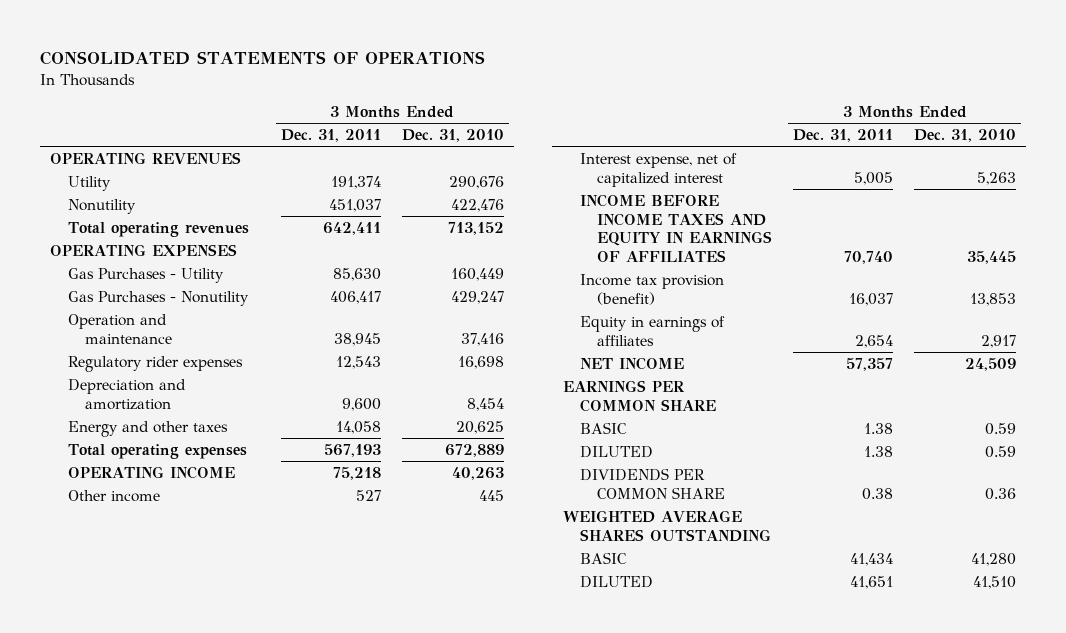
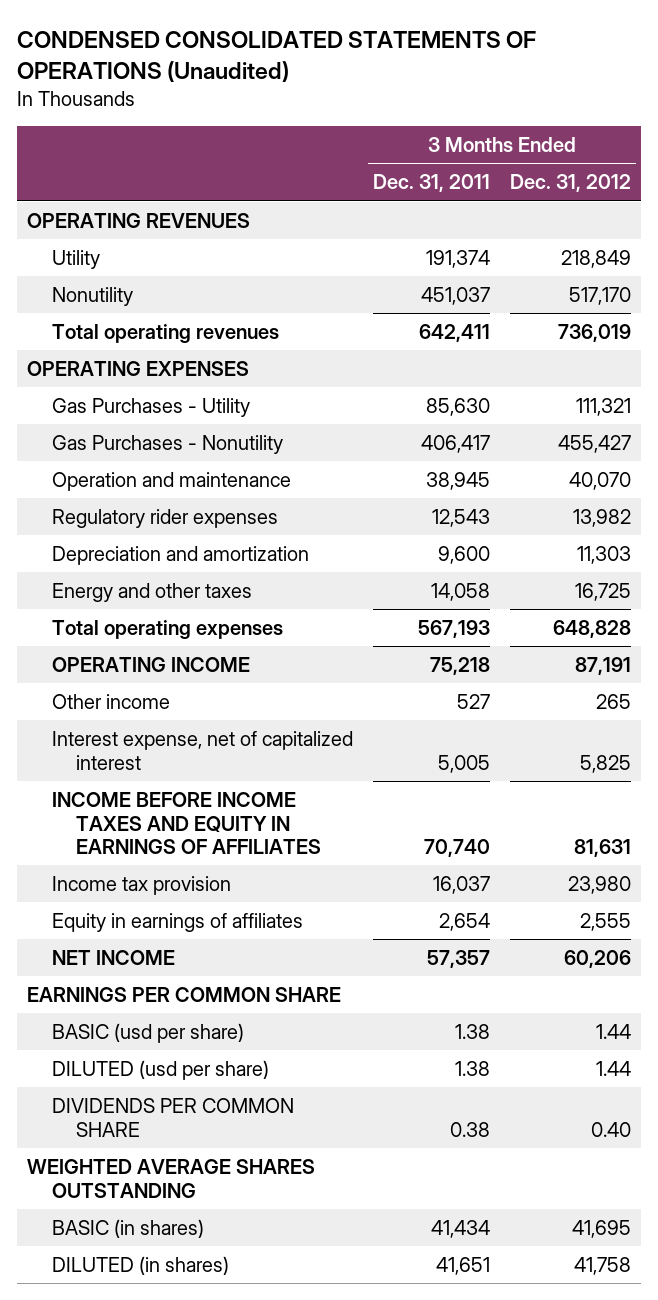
- CONSOLIDATED STATEMENTS OF OPERATIONS
+ CONDENSED CONSOLIDATED STATEMENTS OF OPERATIONS (Unaudited)
- | 3 Months Ended Dec. 31, 2011 | 3 Months Ended Dec. 31, 2010
+ | 3 Months Ended Dec. 31, 2011 | 3 Months Ended Dec. 31, 2012
- Income tax provision (benefit) | 16,037 | 13,853
+ Income tax provision | 16,037 | 23,980
- BASIC | 1.38 | 0.59
- DILUTED | 1.38 | 0.59
+ BASIC (usd per share) | 1.38 | 1.44
+ DILUTED (usd per share) | 1.38 | 1.44
- BASIC | 41,434 | 41,280
- DILUTED | 41,651 | 41,510
+ BASIC (in shares) | 41,434 | 41,695
+ DILUTED (in shares) | 41,651 | 41,758

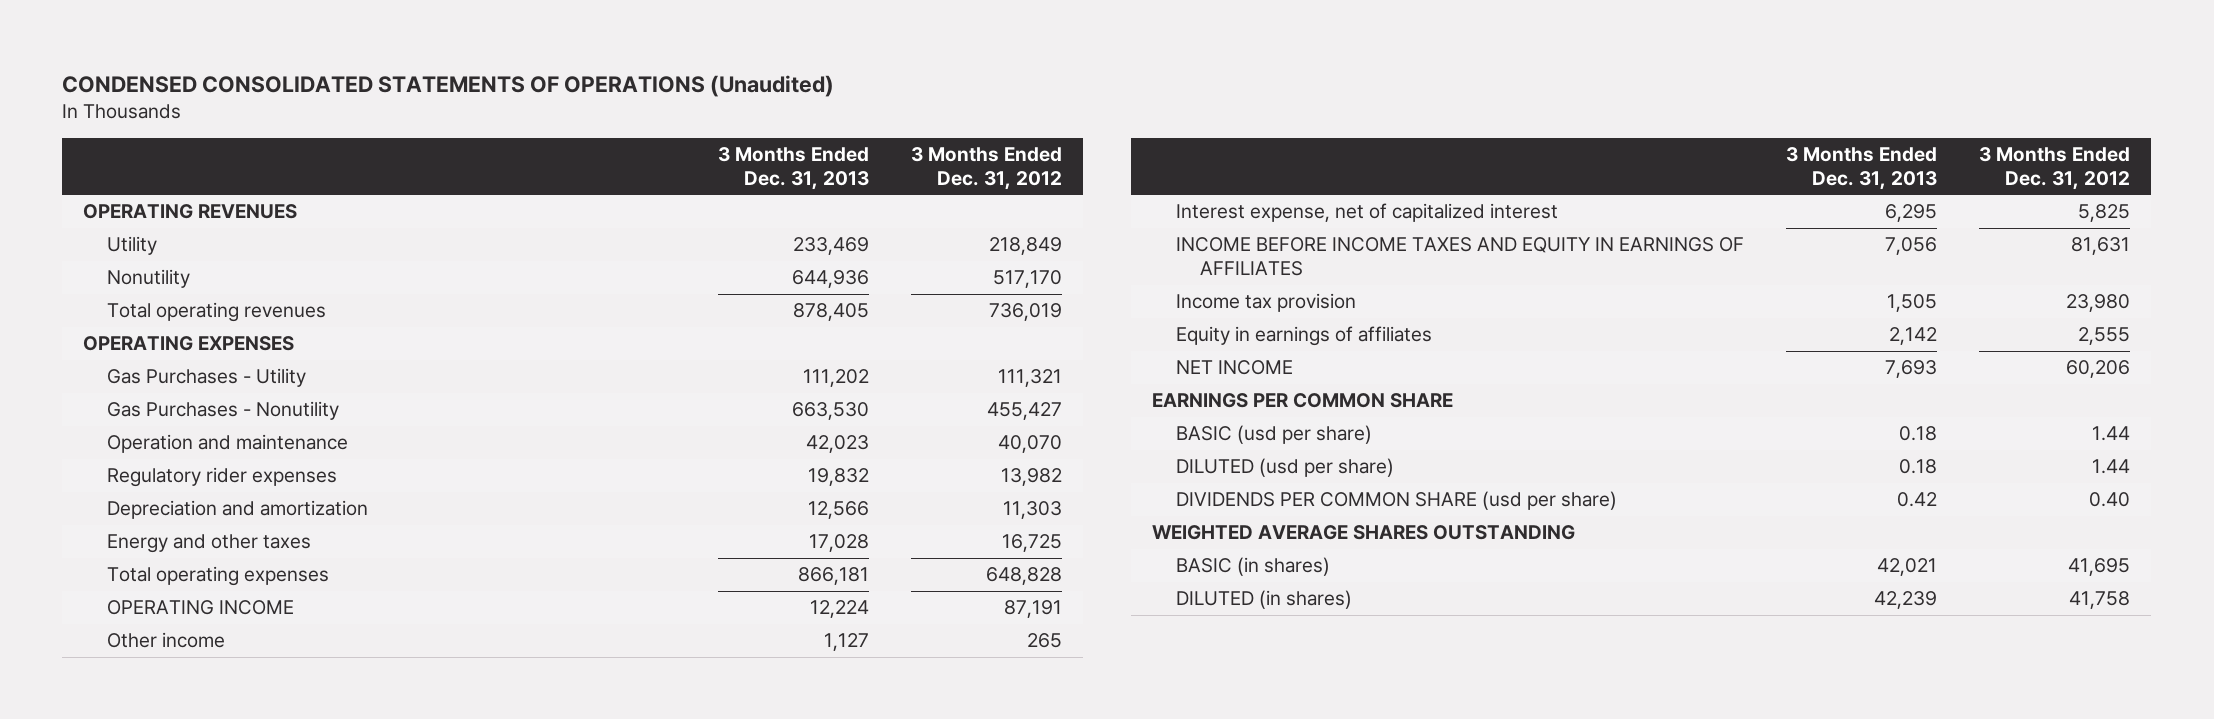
- | 3 Months Ended Dec. 31, 2011 | 3 Months Ended Dec. 31, 2012
+ | 3 Months Ended Dec. 31, 2013 | 3 Months Ended Dec. 31, 2012
- DIVIDENDS PER COMMON SHARE | 0.38 | 0.40
+ DIVIDENDS PER COMMON SHARE (usd per share) | 0.42 | 0.40

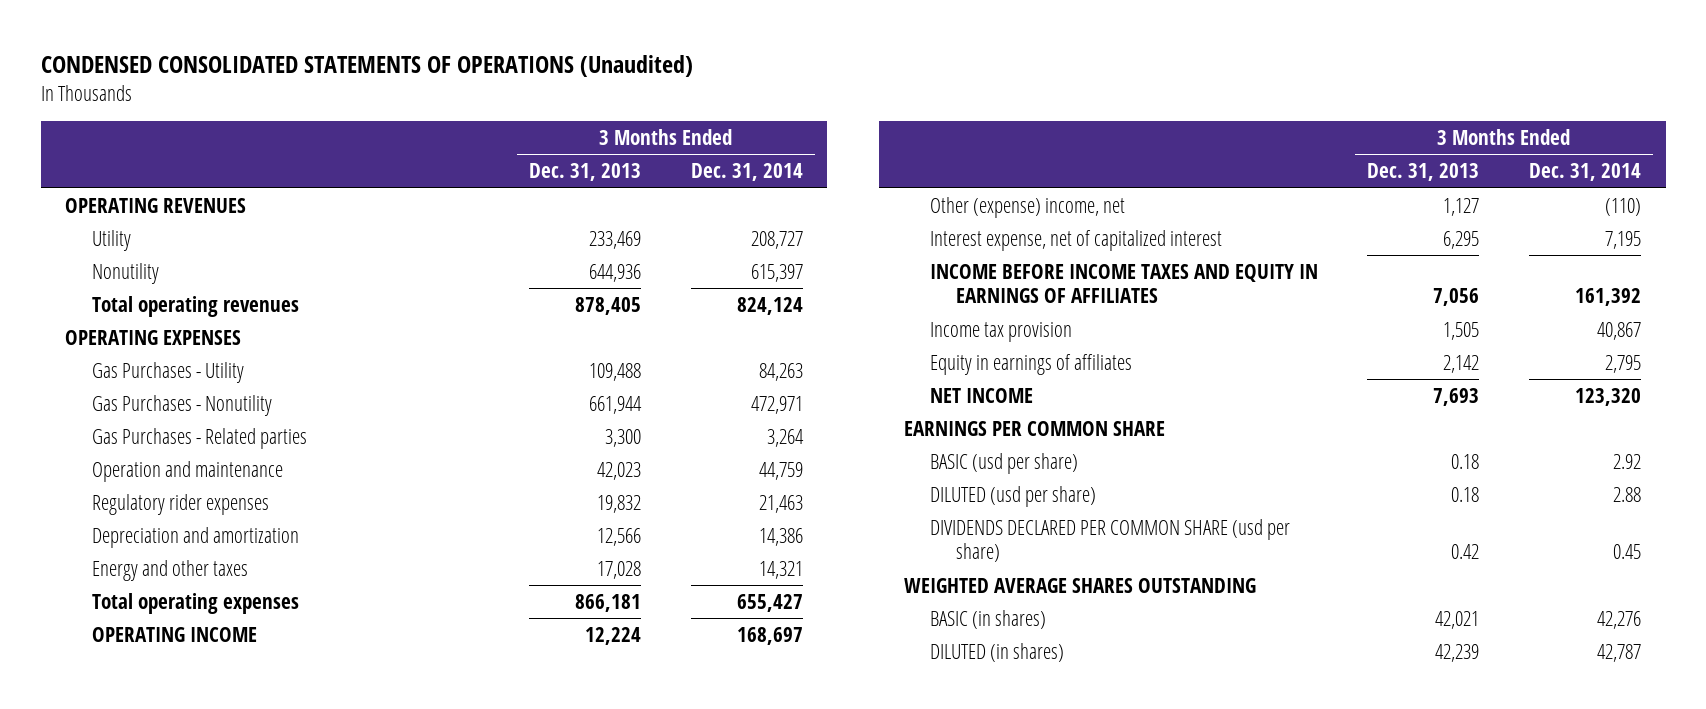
- | 3 Months Ended Dec. 31, 2013 | 3 Months Ended Dec. 31, 2012
+ | 3 Months Ended Dec. 31, 2013 | 3 Months Ended Dec. 31, 2014
- Gas Purchases - Utility | 111,202 | 111,321
- Gas Purchases - Nonutility | 663,530 | 455,427
+ Gas Purchases - Utility | 109,488 | 84,263
+ Gas Purchases - Nonutility | 661,944 | 472,971
+ Gas Purchases - Related parties | 3,300 | 3,264
- Other income | 1,127 | 265
+ Other (expense) income, net | 1,127 | (110)
- DIVIDENDS PER COMMON SHARE (usd per share) | 0.42 | 0.40
+ DIVIDENDS DECLARED PER COMMON SHARE (usd per share) | 0.42 | 0.45

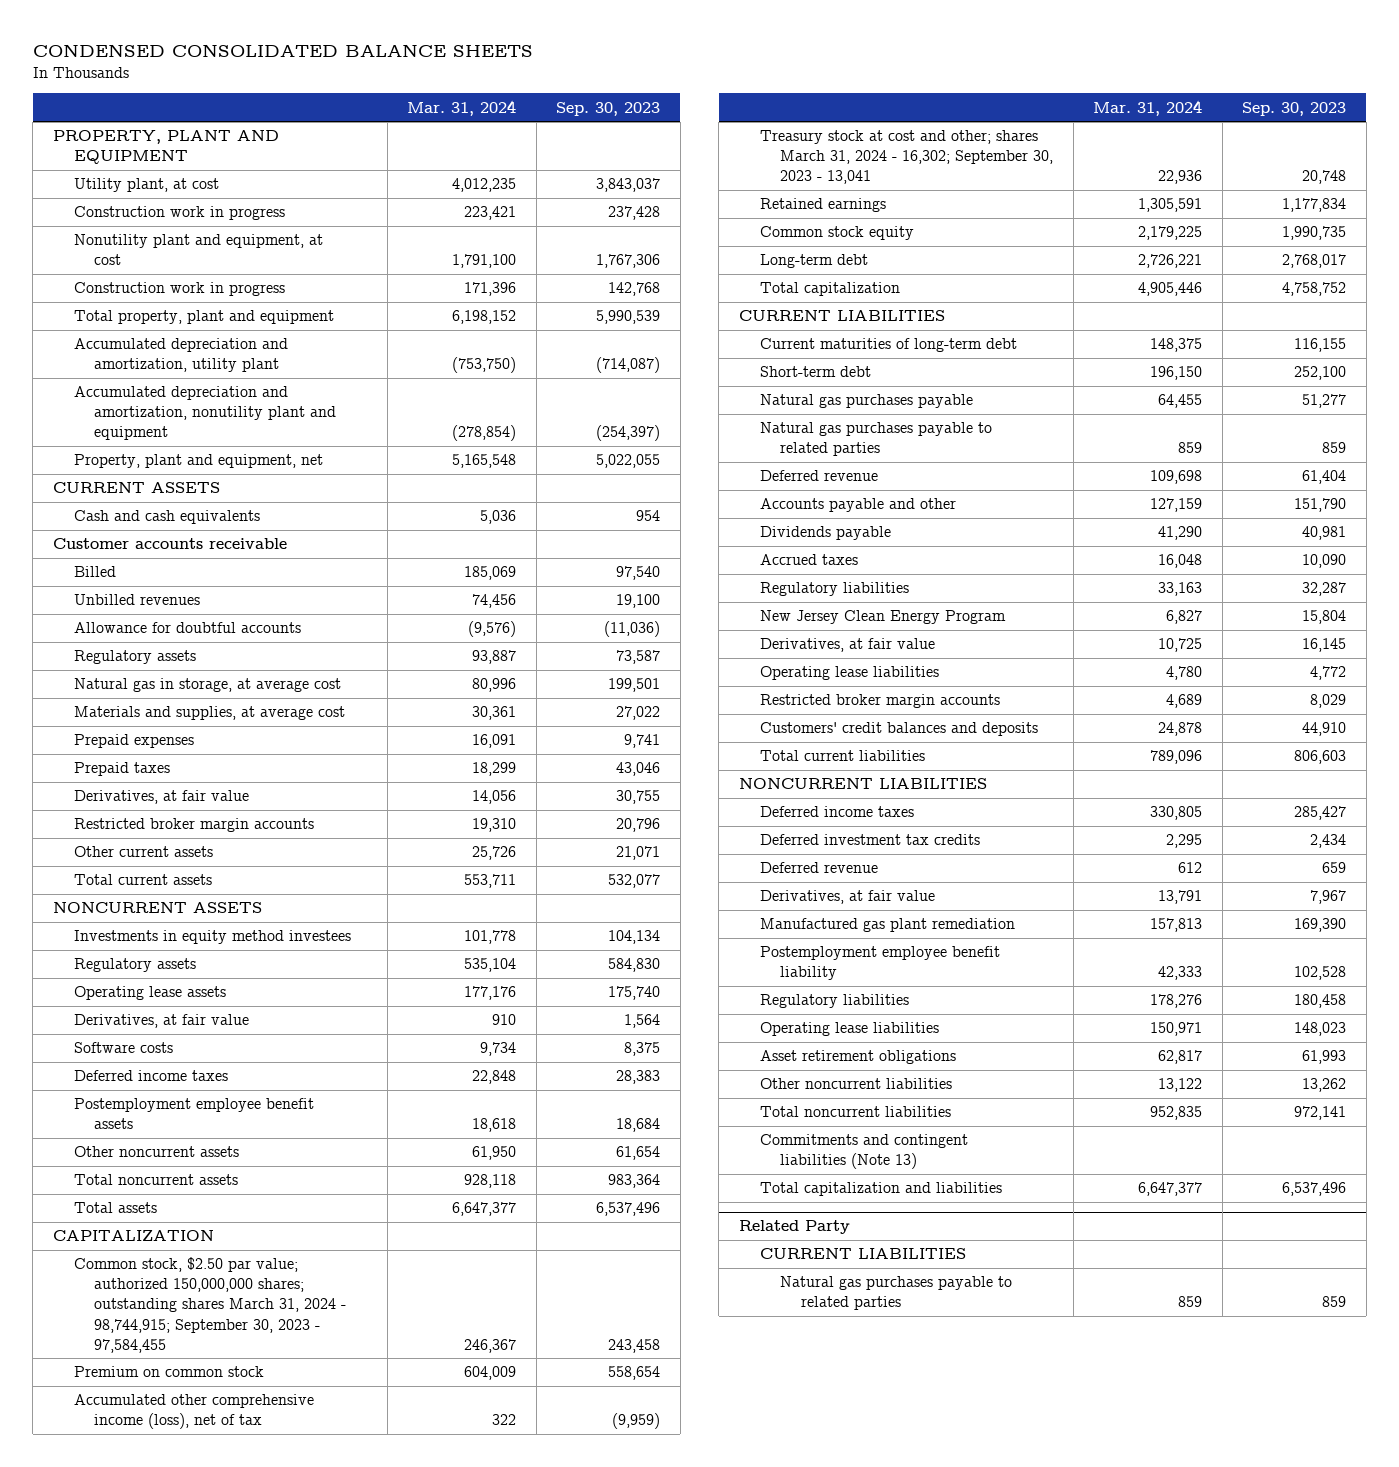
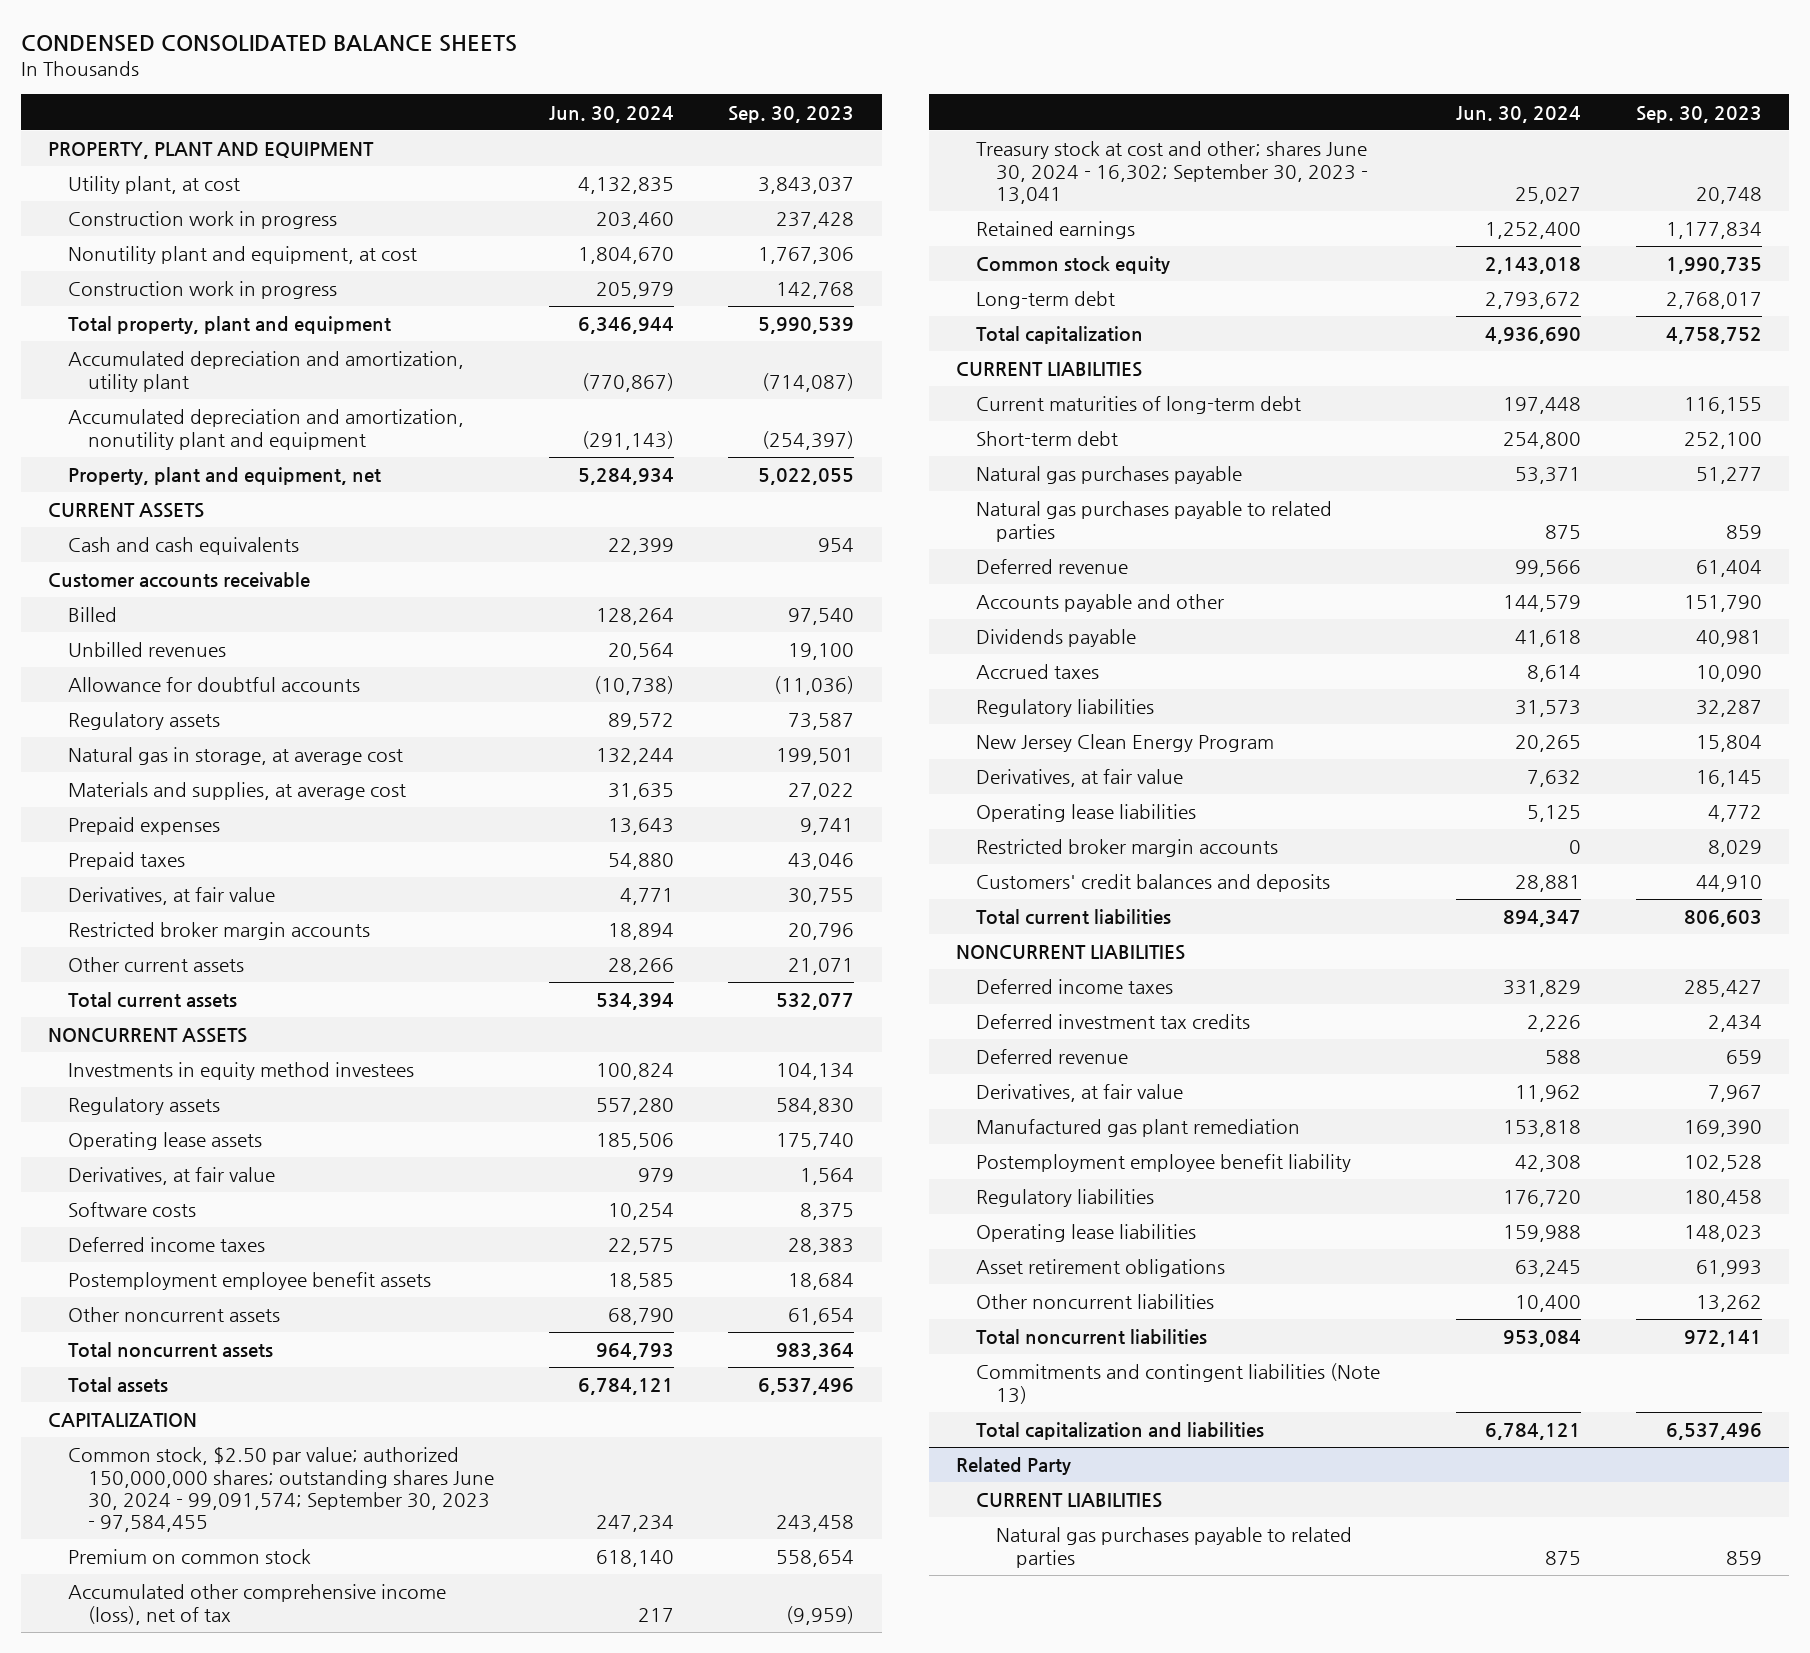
- | Mar. 31, 2024 | Sep. 30, 2023
+ | Jun. 30, 2024 | Sep. 30, 2023
- Common stock, $2.50 par value; authorized 150,000,000 shares; outstanding shares March 31, 2024 - 98,744,915; September 30, 2023 - 97,584,455 | 246,367 | 243,458
+ Common stock, $2.50 par value; authorized 150,000,000 shares; outstanding shares June 30, 2024 - 99,091,574; September 30, 2023 - 97,584,455 | 247,234 | 243,458
- Treasury stock at cost and other; shares March 31, 2024 - 16,302; September 30, 2023 - 13,041 | 22,936 | 20,748
+ Treasury stock at cost and other; shares June 30, 2024 - 16,302; September 30, 2023 - 13,041 | 25,027 | 20,748

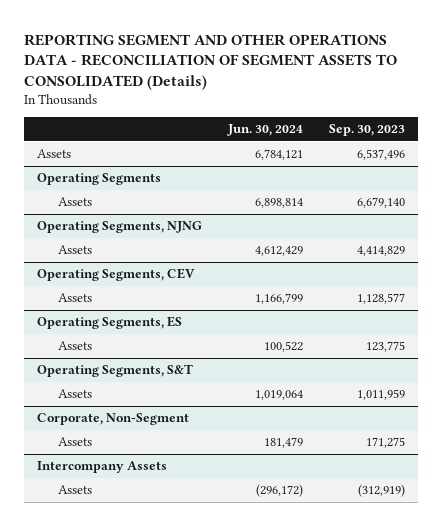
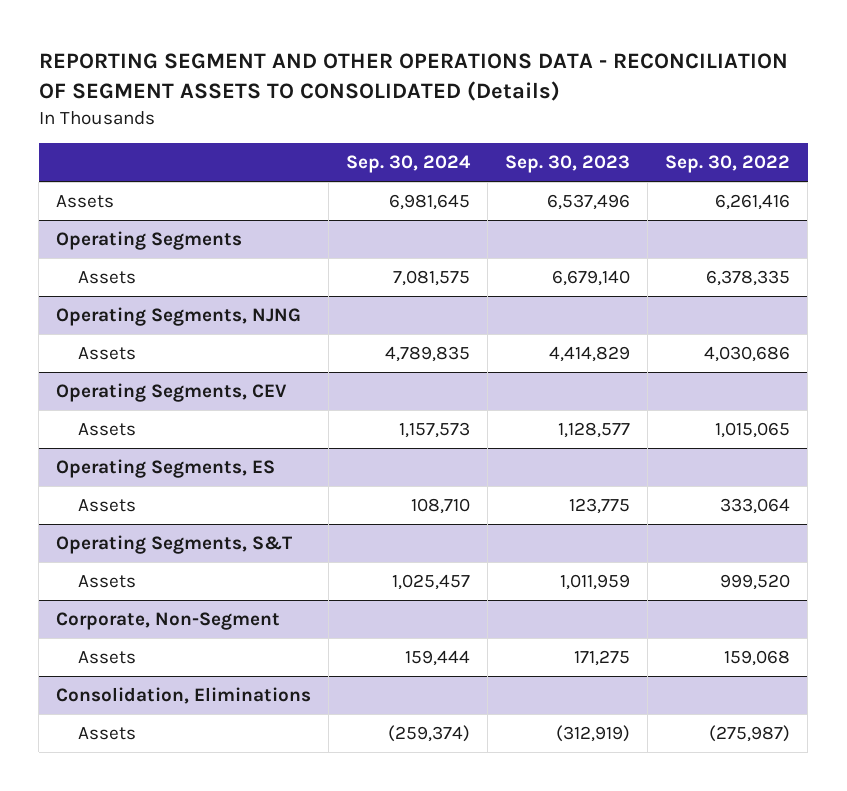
- | Jun. 30, 2024 | Sep. 30, 2023
+ | Sep. 30, 2024 | Sep. 30, 2023 | Sep. 30, 2022
- Intercompany Assets
+ Consolidation, Eliminations

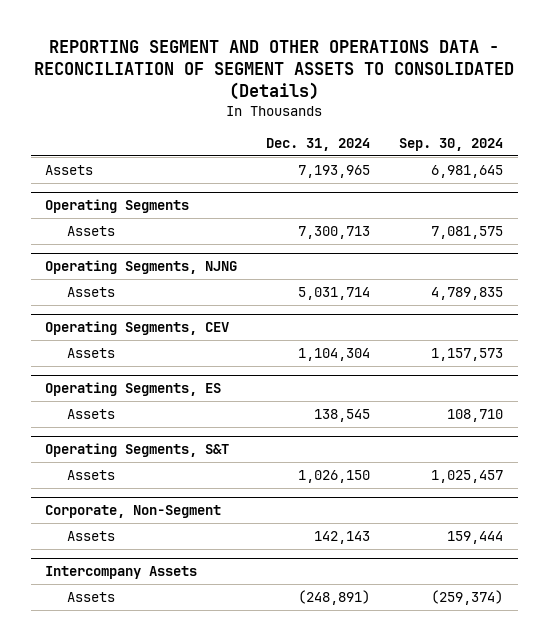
- | Sep. 30, 2024 | Sep. 30, 2023 | Sep. 30, 2022
+ | Dec. 31, 2024 | Sep. 30, 2024
- Consolidation, Eliminations
+ Intercompany Assets

